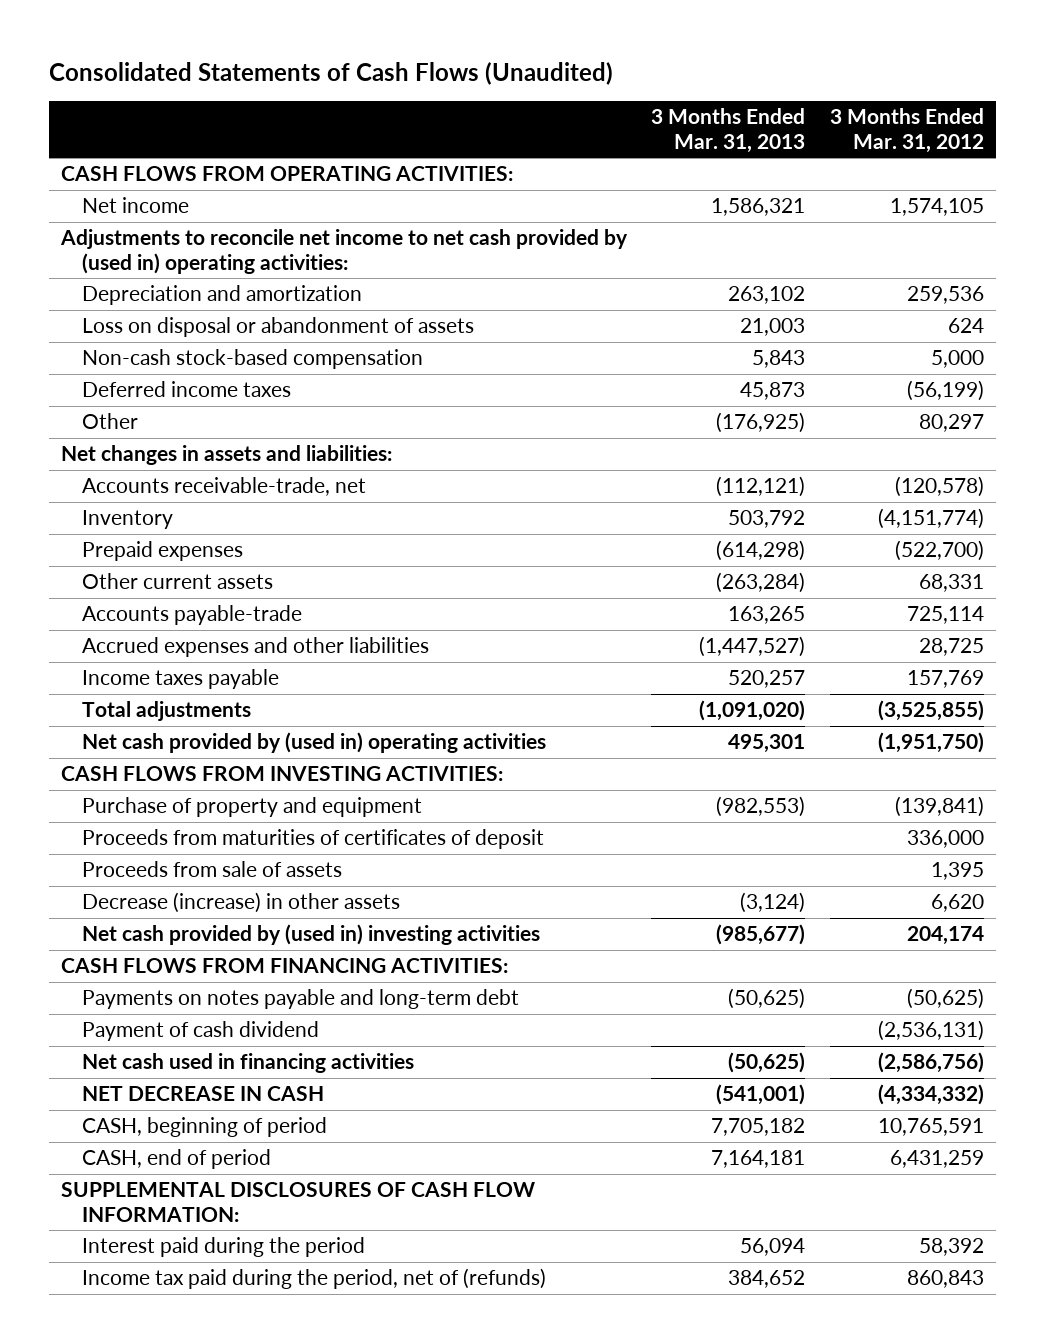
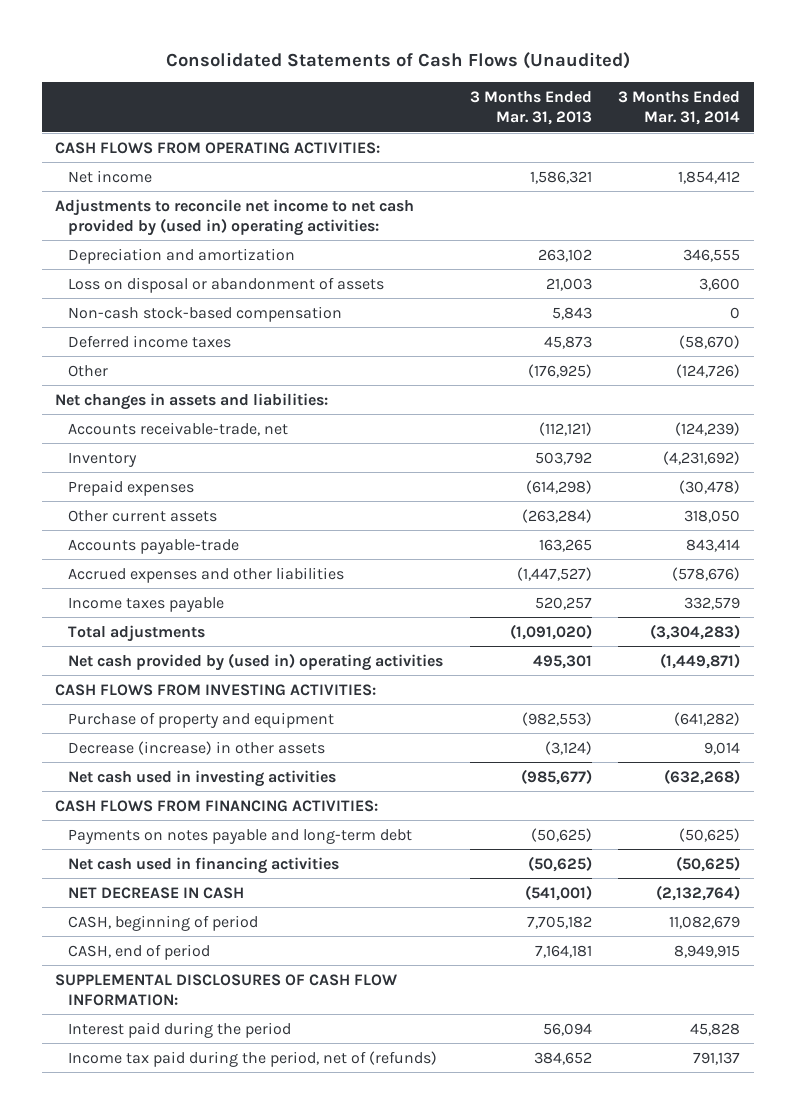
- | 3 Months Ended Mar. 31, 2013 | 3 Months Ended Mar. 31, 2012
+ | 3 Months Ended Mar. 31, 2013 | 3 Months Ended Mar. 31, 2014
- Proceeds from maturities of certificates of deposit | | 336,000
- Proceeds from sale of assets | | 1,395
- Net cash provided by (used in) investing activities | (985,677) | 204,174
+ Net cash used in investing activities | (985,677) | (632,268)
- Payment of cash dividend | | (2,536,131)

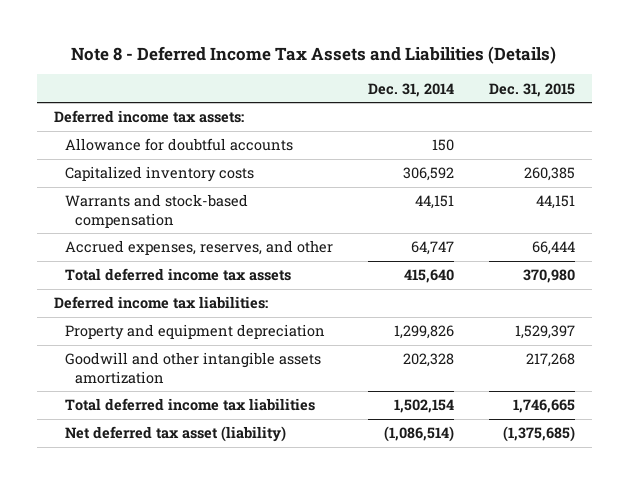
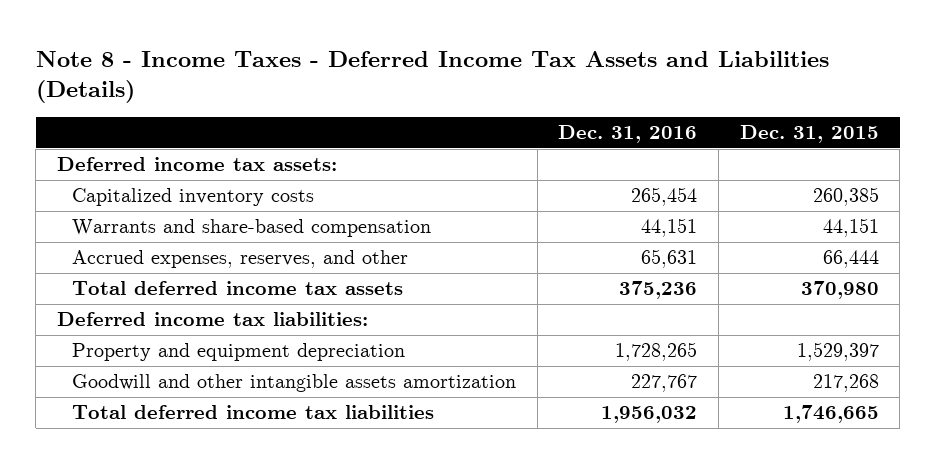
- Note 8 - Deferred Income Tax Assets and Liabilities (Details)
+ Note 8 - Income Taxes - Deferred Income Tax Assets and Liabilities (Details)
- | Dec. 31, 2014 | Dec. 31, 2015
+ | Dec. 31, 2016 | Dec. 31, 2015
- Allowance for doubtful accounts | 150 |
- Warrants and stock-based compensation | 44,151 | 44,151
+ Warrants and share-based compensation | 44,151 | 44,151
- Net deferred tax asset (liability) | (1,086,514) | (1,375,685)

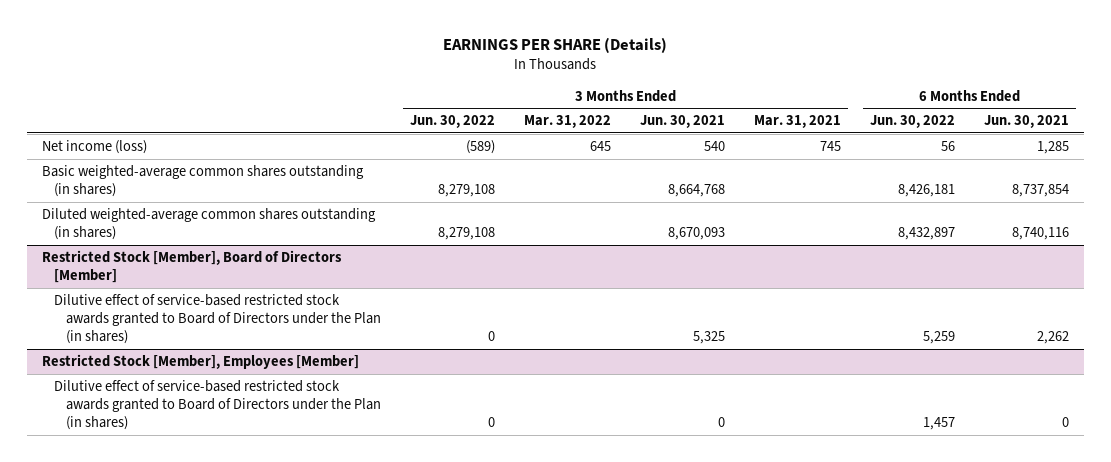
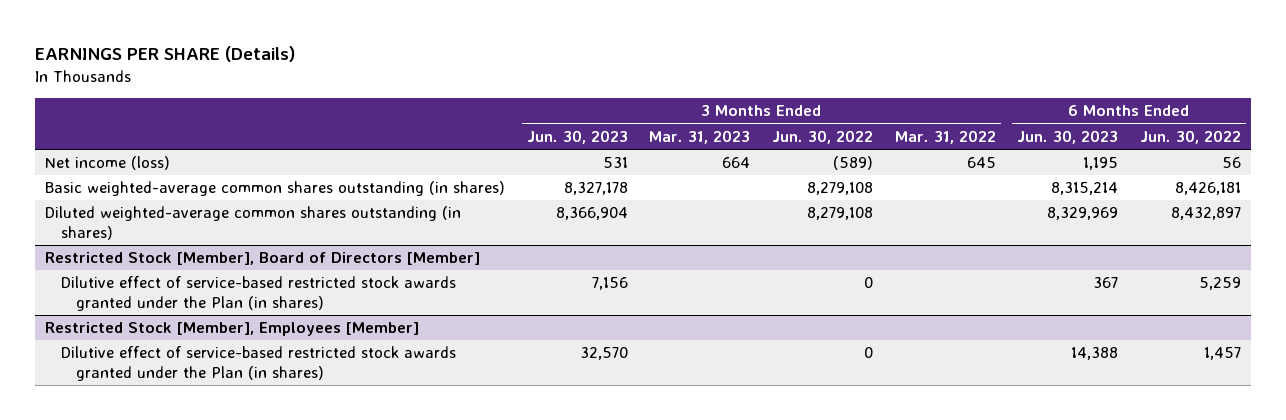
- | 3 Months Ended Jun. 30, 2022 | 3 Months Ended Mar. 31, 2022 | 3 Months Ended Jun. 30, 2021 | 3 Months Ended Mar. 31, 2021 | 6 Months Ended Jun. 30, 2022 | 6 Months Ended Jun. 30, 2021
+ | 3 Months Ended Jun. 30, 2023 | 3 Months Ended Mar. 31, 2023 | 3 Months Ended Jun. 30, 2022 | 3 Months Ended Mar. 31, 2022 | 6 Months Ended Jun. 30, 2023 | 6 Months Ended Jun. 30, 2022
@ Restricted Stock [Member], Board of Directors [Member]
- Dilutive effect of service-based restricted stock awards granted to Board of Directors under the Plan (in shares) | 0 | | 5,325 | | 5,259 | 2,262
+ Dilutive effect of service-based restricted stock awards granted under the Plan (in shares) | 7,156 | | 0 | | 367 | 5,259
@ Restricted Stock [Member], Employees [Member]
- Dilutive effect of service-based restricted stock awards granted to Board of Directors under the Plan (in shares) | 0 | | 0 | | 1,457 | 0
+ Dilutive effect of service-based restricted stock awards granted under the Plan (in shares) | 32,570 | | 0 | | 14,388 | 1,457

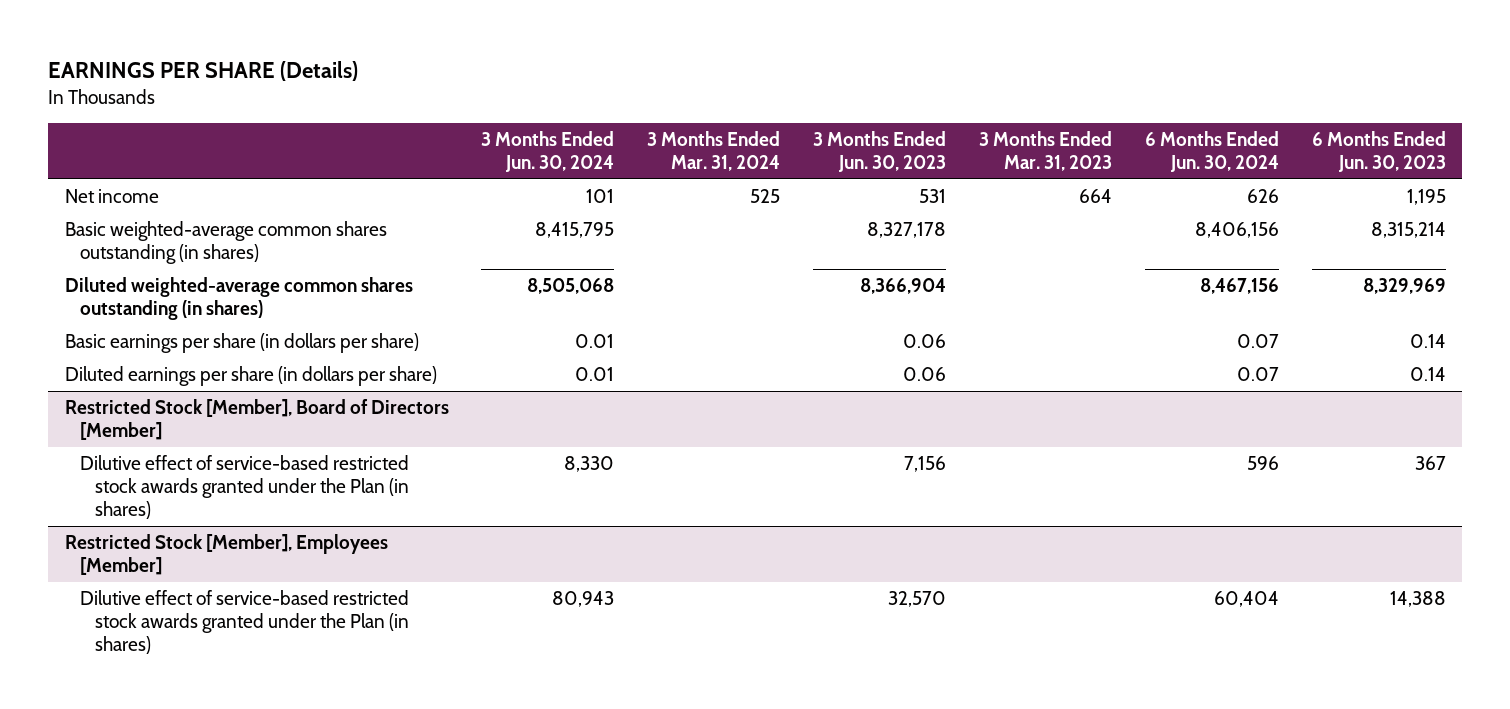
- | 3 Months Ended Jun. 30, 2023 | 3 Months Ended Mar. 31, 2023 | 3 Months Ended Jun. 30, 2022 | 3 Months Ended Mar. 31, 2022 | 6 Months Ended Jun. 30, 2023 | 6 Months Ended Jun. 30, 2022
+ | 3 Months Ended Jun. 30, 2024 | 3 Months Ended Mar. 31, 2024 | 3 Months Ended Jun. 30, 2023 | 3 Months Ended Mar. 31, 2023 | 6 Months Ended Jun. 30, 2024 | 6 Months Ended Jun. 30, 2023
- Net income (loss) | 531 | 664 | (589) | 645 | 1,195 | 56
+ Net income | 101 | 525 | 531 | 664 | 626 | 1,195
+ Basic earnings per share (in dollars per share) | 0.01 | | 0.06 | | 0.07 | 0.14
+ Diluted earnings per share (in dollars per share) | 0.01 | | 0.06 | | 0.07 | 0.14

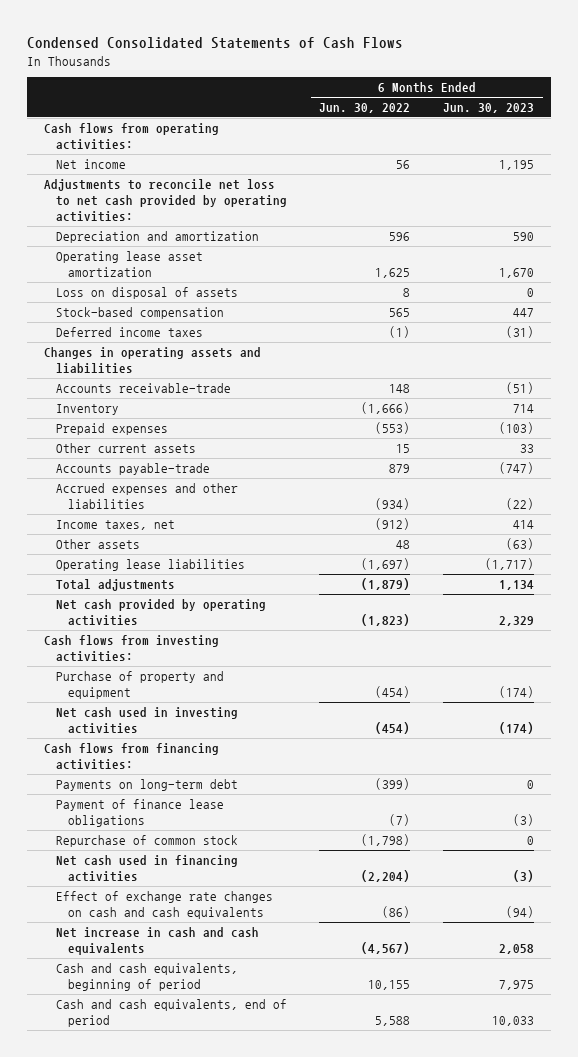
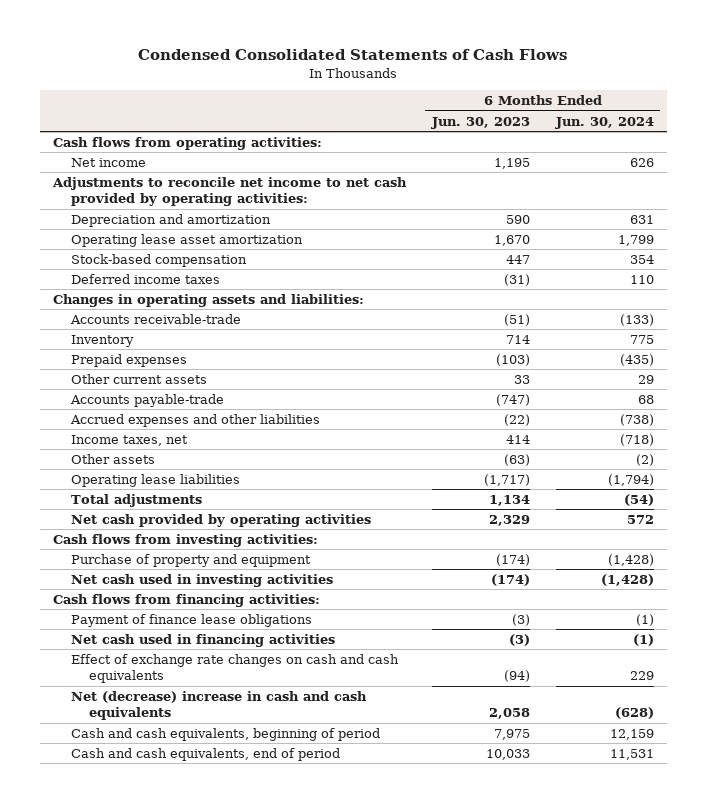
- | 6 Months Ended Jun. 30, 2022 | 6 Months Ended Jun. 30, 2023
+ | 6 Months Ended Jun. 30, 2023 | 6 Months Ended Jun. 30, 2024
- Adjustments to reconcile net loss to net cash provided by operating activities:
+ Adjustments to reconcile net income to net cash provided by operating activities:
- Loss on disposal of assets | 8 | 0
- Changes in operating assets and liabilities
+ Changes in operating assets and liabilities:
- Payments on long-term debt | (399) | 0
- Repurchase of common stock | (1,798) | 0
- Net increase in cash and cash equivalents | (4,567) | 2,058
+ Net (decrease) increase in cash and cash equivalents | 2,058 | (628)

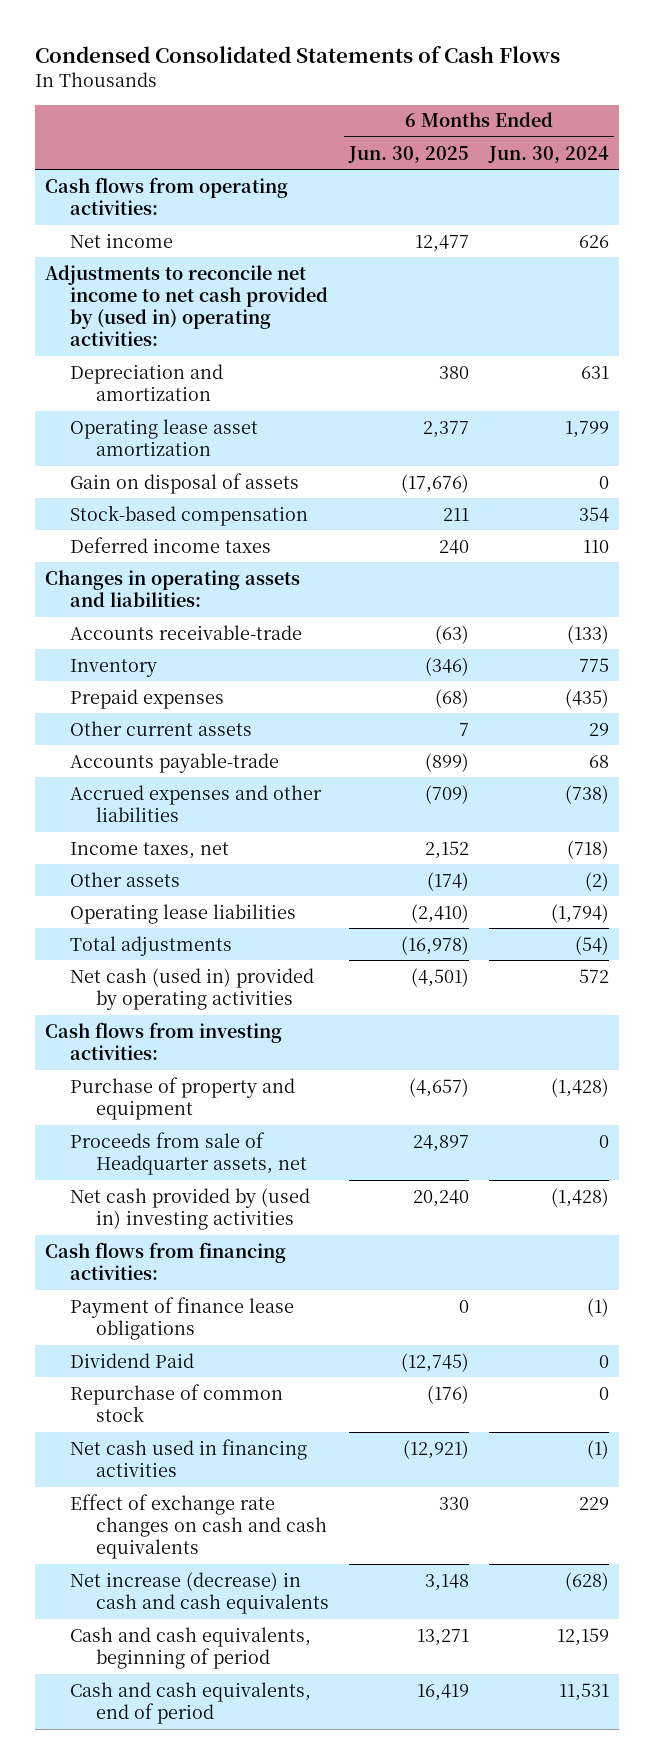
- | 6 Months Ended Jun. 30, 2023 | 6 Months Ended Jun. 30, 2024
+ | 6 Months Ended Jun. 30, 2025 | 6 Months Ended Jun. 30, 2024
- Adjustments to reconcile net income to net cash provided by operating activities:
+ Adjustments to reconcile net income to net cash provided by (used in) operating activities:
+ Gain on disposal of assets | (17,676) | 0
- Net cash provided by operating activities | 2,329 | 572
+ Net cash (used in) provided by operating activities | (4,501) | 572
- Net cash used in investing activities | (174) | (1,428)
+ Proceeds from sale of Headquarter assets, net | 24,897 | 0
+ Net cash provided by (used in) investing activities | 20,240 | (1,428)
+ Dividend Paid | (12,745) | 0
+ Repurchase of common stock | (176) | 0
- Net (decrease) increase in cash and cash equivalents | 2,058 | (628)
+ Net increase (decrease) in cash and cash equivalents | 3,148 | (628)

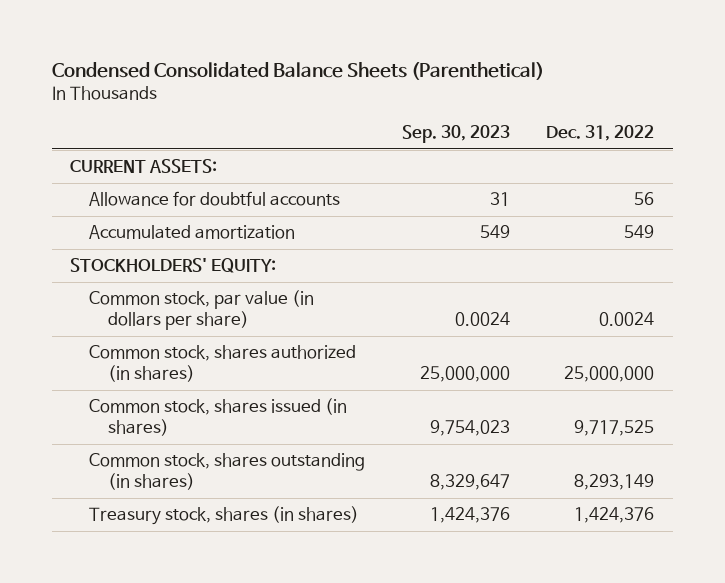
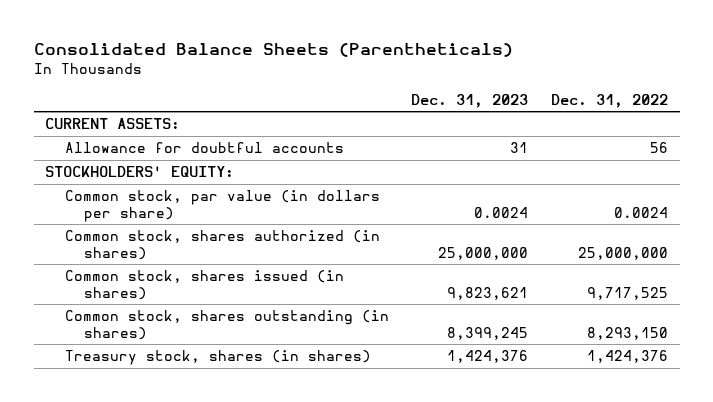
- Condensed Consolidated Balance Sheets (Parenthetical)
+ Consolidated Balance Sheets (Parentheticals)
- | Sep. 30, 2023 | Dec. 31, 2022
+ | Dec. 31, 2023 | Dec. 31, 2022
- Accumulated amortization | 549 | 549
- Common stock, shares outstanding (in shares) | 8,329,647 | 8,293,149
+ Common stock, shares outstanding (in shares) | 8,399,245 | 8,293,150

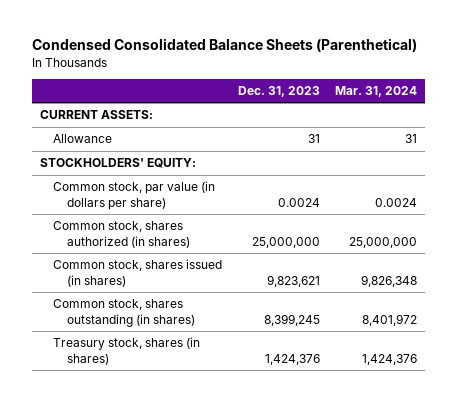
- Consolidated Balance Sheets (Parentheticals)
+ Condensed Consolidated Balance Sheets (Parenthetical)
- | Dec. 31, 2023 | Dec. 31, 2022
+ | Dec. 31, 2023 | Mar. 31, 2024
- Allowance for doubtful accounts | 31 | 56
+ Allowance | 31 | 31

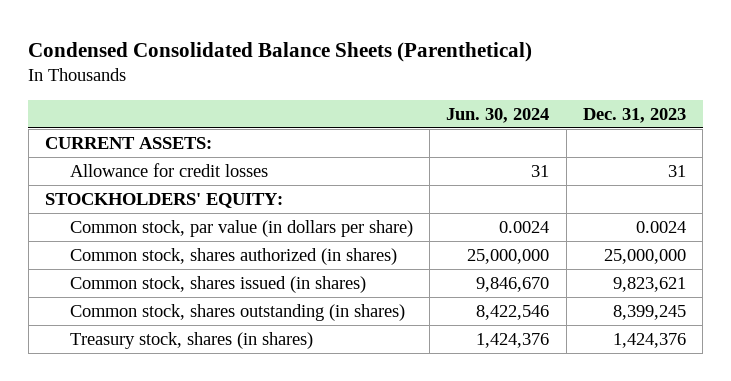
- | Dec. 31, 2023 | Mar. 31, 2024
+ | Jun. 30, 2024 | Dec. 31, 2023
- Allowance | 31 | 31
+ Allowance for credit losses | 31 | 31

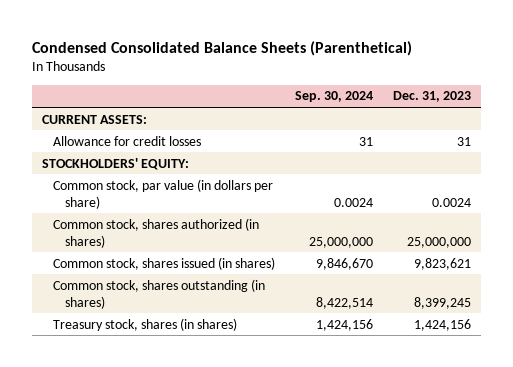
- | Jun. 30, 2024 | Dec. 31, 2023
+ | Sep. 30, 2024 | Dec. 31, 2023
- Treasury stock, shares (in shares) | 1,424,376 | 1,424,376
+ Treasury stock, shares (in shares) | 1,424,156 | 1,424,156

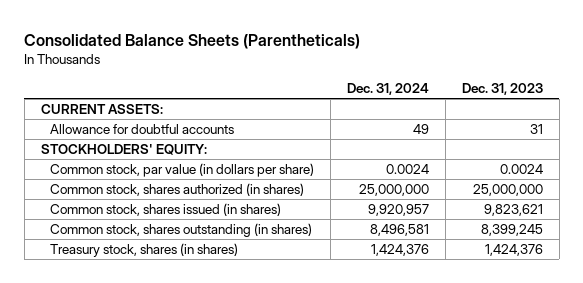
- Condensed Consolidated Balance Sheets (Parenthetical)
+ Consolidated Balance Sheets (Parentheticals)
- | Sep. 30, 2024 | Dec. 31, 2023
+ | Dec. 31, 2024 | Dec. 31, 2023
- Allowance for credit losses | 31 | 31
+ Allowance for doubtful accounts | 49 | 31
- Treasury stock, shares (in shares) | 1,424,156 | 1,424,156
+ Treasury stock, shares (in shares) | 1,424,376 | 1,424,376

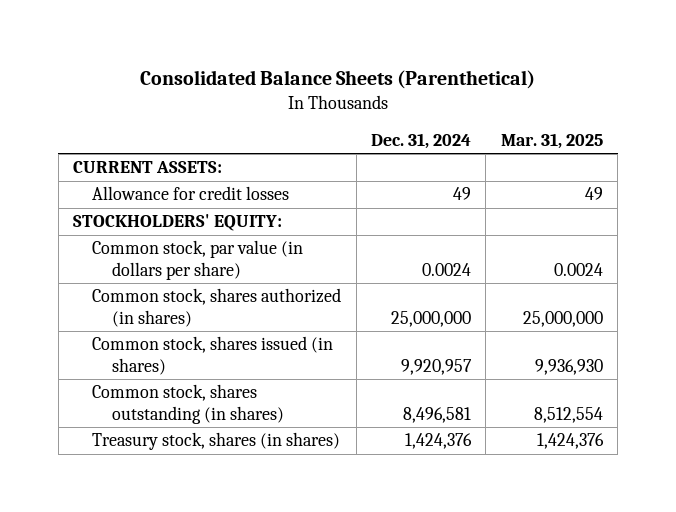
- Consolidated Balance Sheets (Parentheticals)
+ Consolidated Balance Sheets (Parenthetical)
- | Dec. 31, 2024 | Dec. 31, 2023
+ | Dec. 31, 2024 | Mar. 31, 2025
- Allowance for doubtful accounts | 49 | 31
+ Allowance for credit losses | 49 | 49

